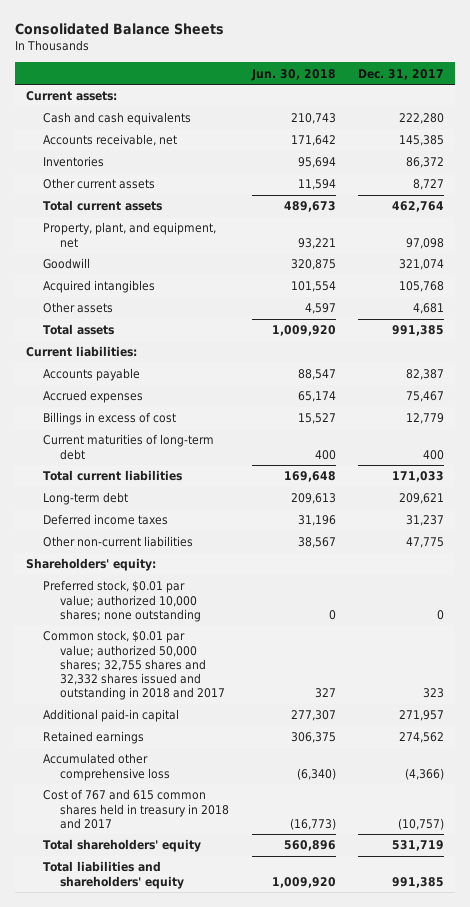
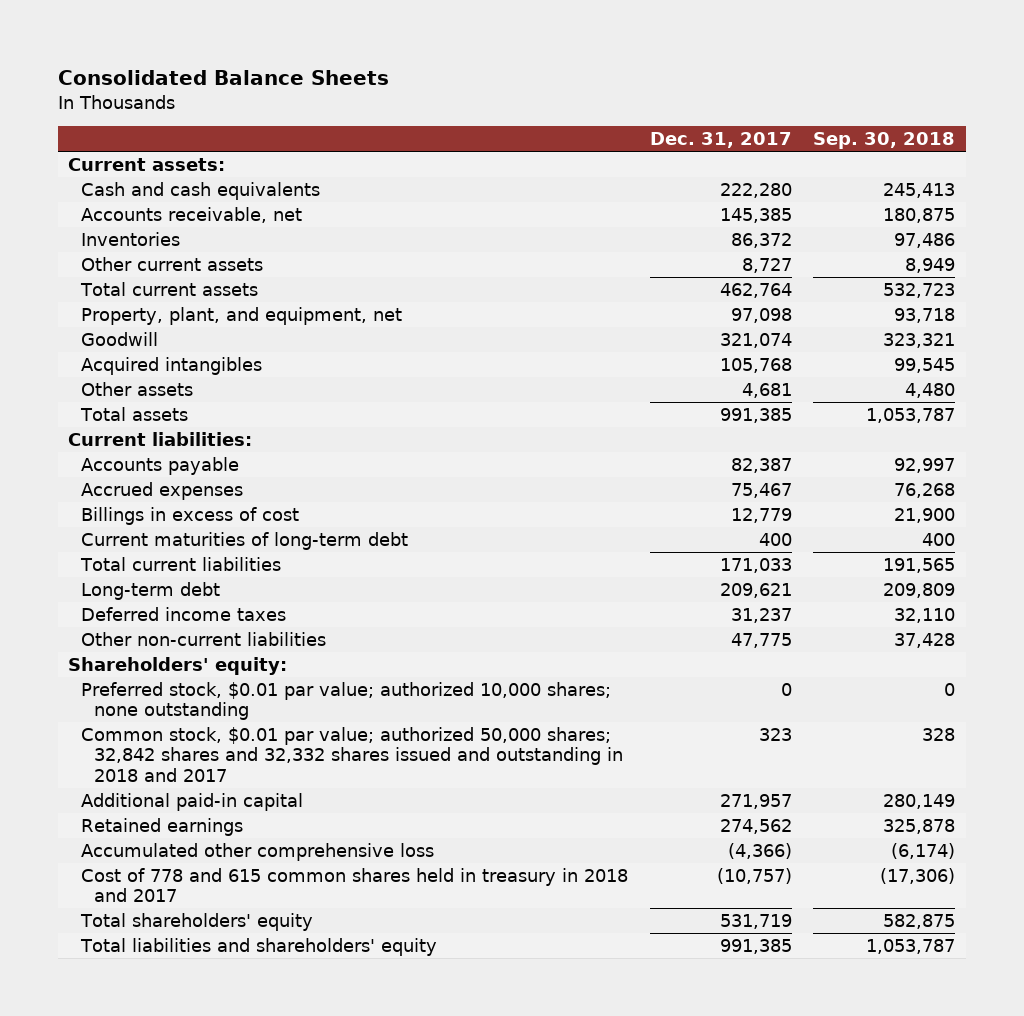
- | Jun. 30, 2018 | Dec. 31, 2017
+ | Dec. 31, 2017 | Sep. 30, 2018
- Common stock, $0.01 par value; authorized 50,000 shares; 32,755 shares and 32,332 shares issued and outstanding in 2018 and 2017 | 327 | 323
+ Common stock, $0.01 par value; authorized 50,000 shares; 32,842 shares and 32,332 shares issued and outstanding in 2018 and 2017 | 323 | 328
- Cost of 767 and 615 common shares held in treasury in 2018 and 2017 | (16,773) | (10,757)
+ Cost of 778 and 615 common shares held in treasury in 2018 and 2017 | (10,757) | (17,306)

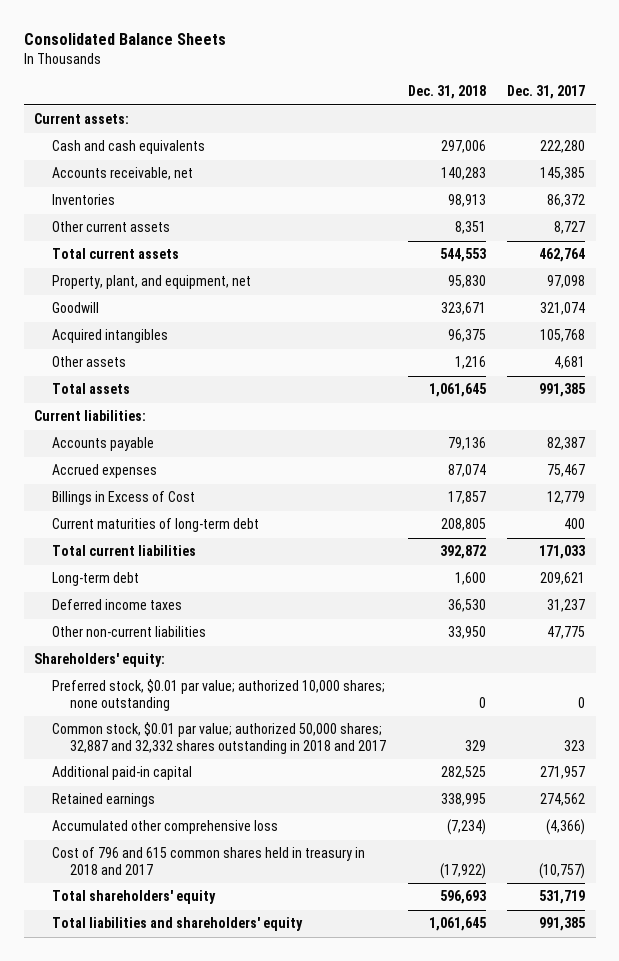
- | Dec. 31, 2017 | Sep. 30, 2018
+ | Dec. 31, 2018 | Dec. 31, 2017
- Billings in excess of cost | 12,779 | 21,900
+ Billings in Excess of Cost | 17,857 | 12,779
- Common stock, $0.01 par value; authorized 50,000 shares; 32,842 shares and 32,332 shares issued and outstanding in 2018 and 2017 | 323 | 328
+ Common stock, $0.01 par value; authorized 50,000 shares; 32,887 and 32,332 shares outstanding in 2018 and 2017 | 329 | 323
- Cost of 778 and 615 common shares held in treasury in 2018 and 2017 | (10,757) | (17,306)
+ Cost of 796 and 615 common shares held in treasury in 2018 and 2017 | (17,922) | (10,757)

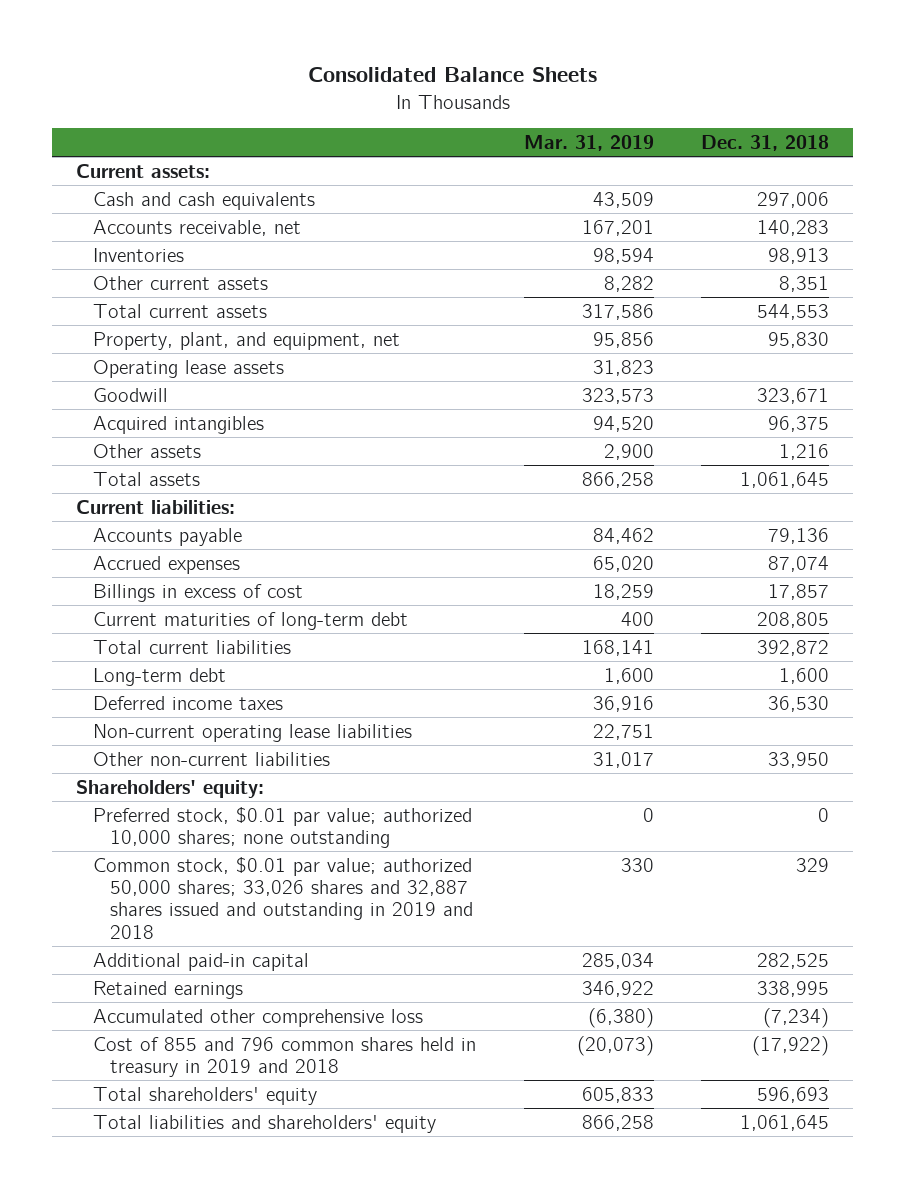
- | Dec. 31, 2018 | Dec. 31, 2017
+ | Mar. 31, 2019 | Dec. 31, 2018
+ Operating lease assets | 31,823 |
- Billings in Excess of Cost | 17,857 | 12,779
+ Billings in excess of cost | 18,259 | 17,857
+ Non-current operating lease liabilities | 22,751 |
- Common stock, $0.01 par value; authorized 50,000 shares; 32,887 and 32,332 shares outstanding in 2018 and 2017 | 329 | 323
+ Common stock, $0.01 par value; authorized 50,000 shares; 33,026 shares and 32,887 shares issued and outstanding in 2019 and 2018 | 330 | 329
- Cost of 796 and 615 common shares held in treasury in 2018 and 2017 | (17,922) | (10,757)
+ Cost of 855 and 796 common shares held in treasury in 2019 and 2018 | (20,073) | (17,922)

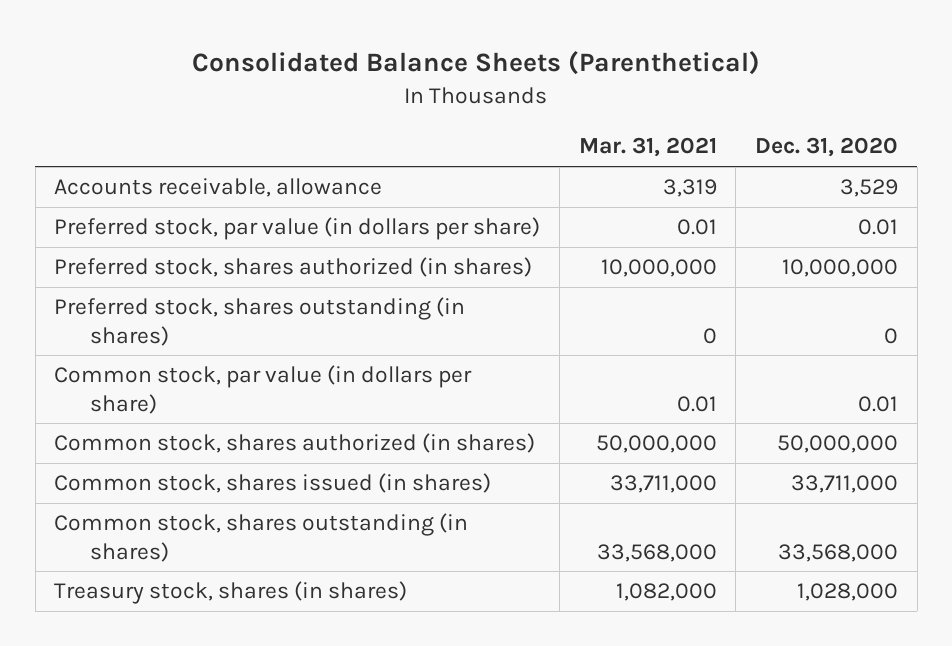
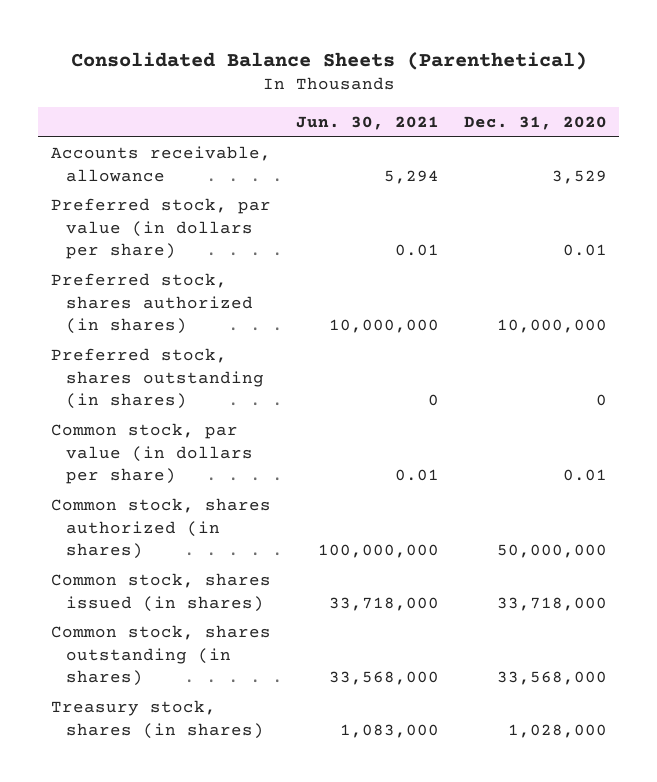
- | Mar. 31, 2021 | Dec. 31, 2020
+ | Jun. 30, 2021 | Dec. 31, 2020
- Common stock, shares issued (in shares) | 33,711,000 | 33,711,000
+ Common stock, shares issued (in shares) | 33,718,000 | 33,718,000

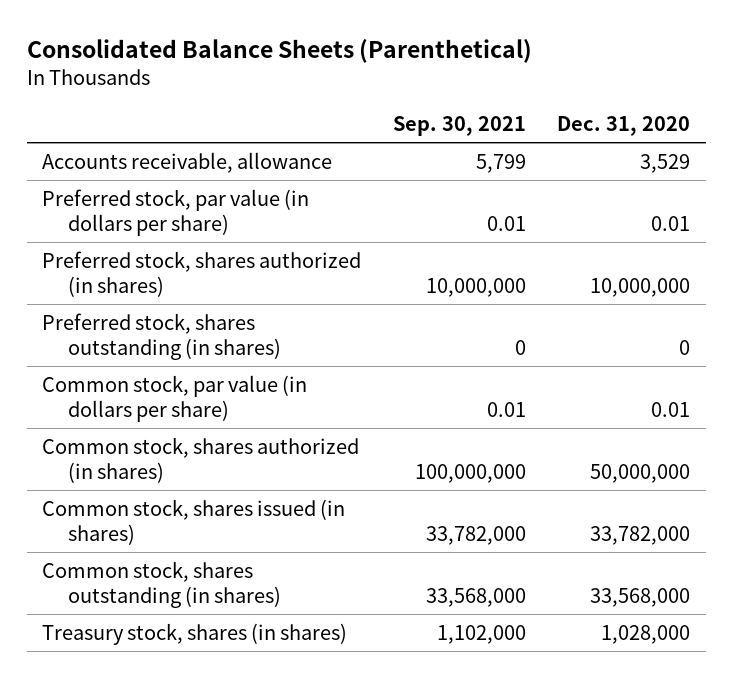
- | Jun. 30, 2021 | Dec. 31, 2020
+ | Sep. 30, 2021 | Dec. 31, 2020
- Common stock, shares issued (in shares) | 33,718,000 | 33,718,000
+ Common stock, shares issued (in shares) | 33,782,000 | 33,782,000

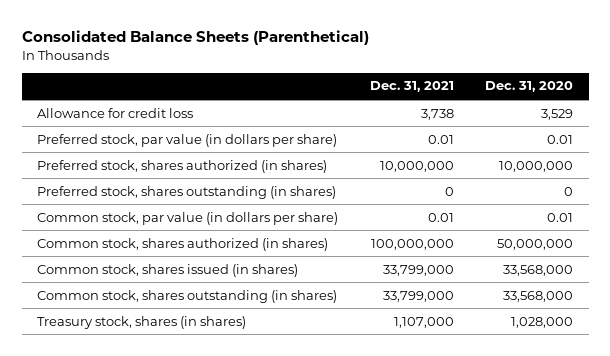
- | Sep. 30, 2021 | Dec. 31, 2020
+ | Dec. 31, 2021 | Dec. 31, 2020
- Accounts receivable, allowance | 5,799 | 3,529
+ Allowance for credit loss | 3,738 | 3,529
- Common stock, shares issued (in shares) | 33,782,000 | 33,782,000
+ Common stock, shares issued (in shares) | 33,799,000 | 33,568,000

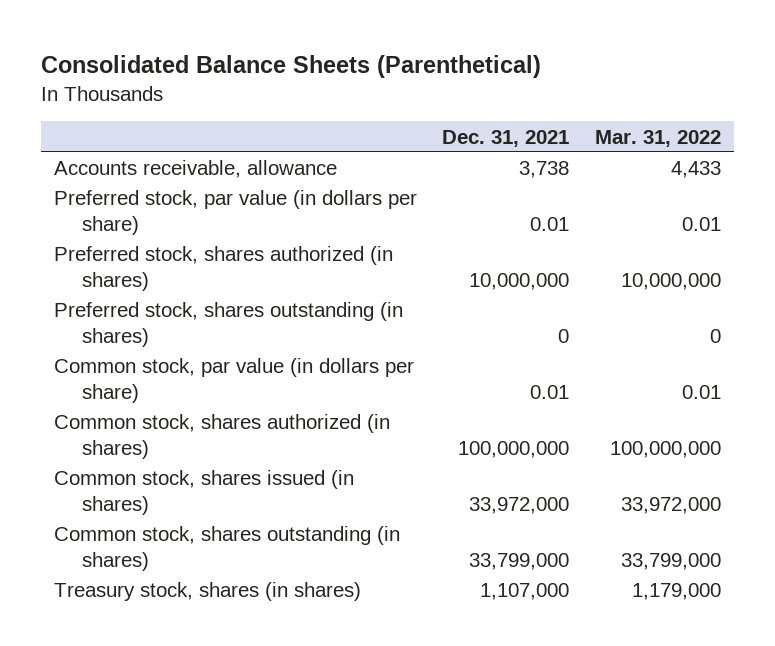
- | Dec. 31, 2021 | Dec. 31, 2020
+ | Dec. 31, 2021 | Mar. 31, 2022
- Allowance for credit loss | 3,738 | 3,529
+ Accounts receivable, allowance | 3,738 | 4,433
- Common stock, shares issued (in shares) | 33,799,000 | 33,568,000
+ Common stock, shares issued (in shares) | 33,972,000 | 33,972,000

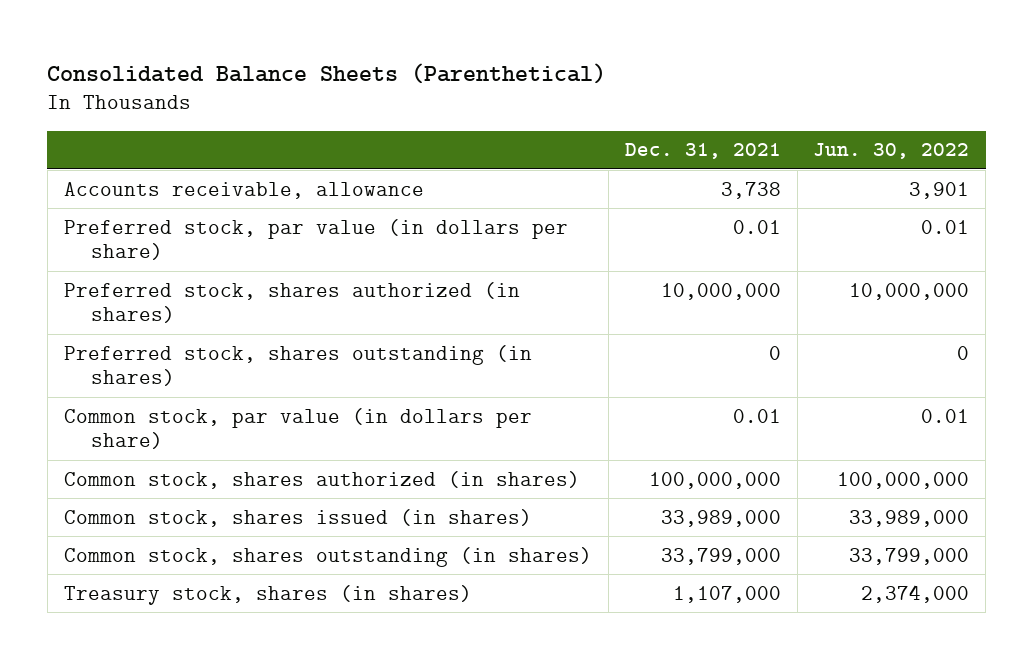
- | Dec. 31, 2021 | Mar. 31, 2022
+ | Dec. 31, 2021 | Jun. 30, 2022
- Common stock, shares issued (in shares) | 33,972,000 | 33,972,000
+ Common stock, shares issued (in shares) | 33,989,000 | 33,989,000

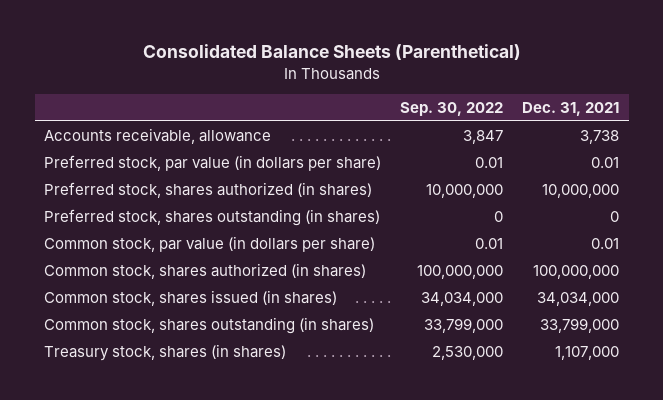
- | Dec. 31, 2021 | Jun. 30, 2022
+ | Sep. 30, 2022 | Dec. 31, 2021
- Common stock, shares issued (in shares) | 33,989,000 | 33,989,000
+ Common stock, shares issued (in shares) | 34,034,000 | 34,034,000

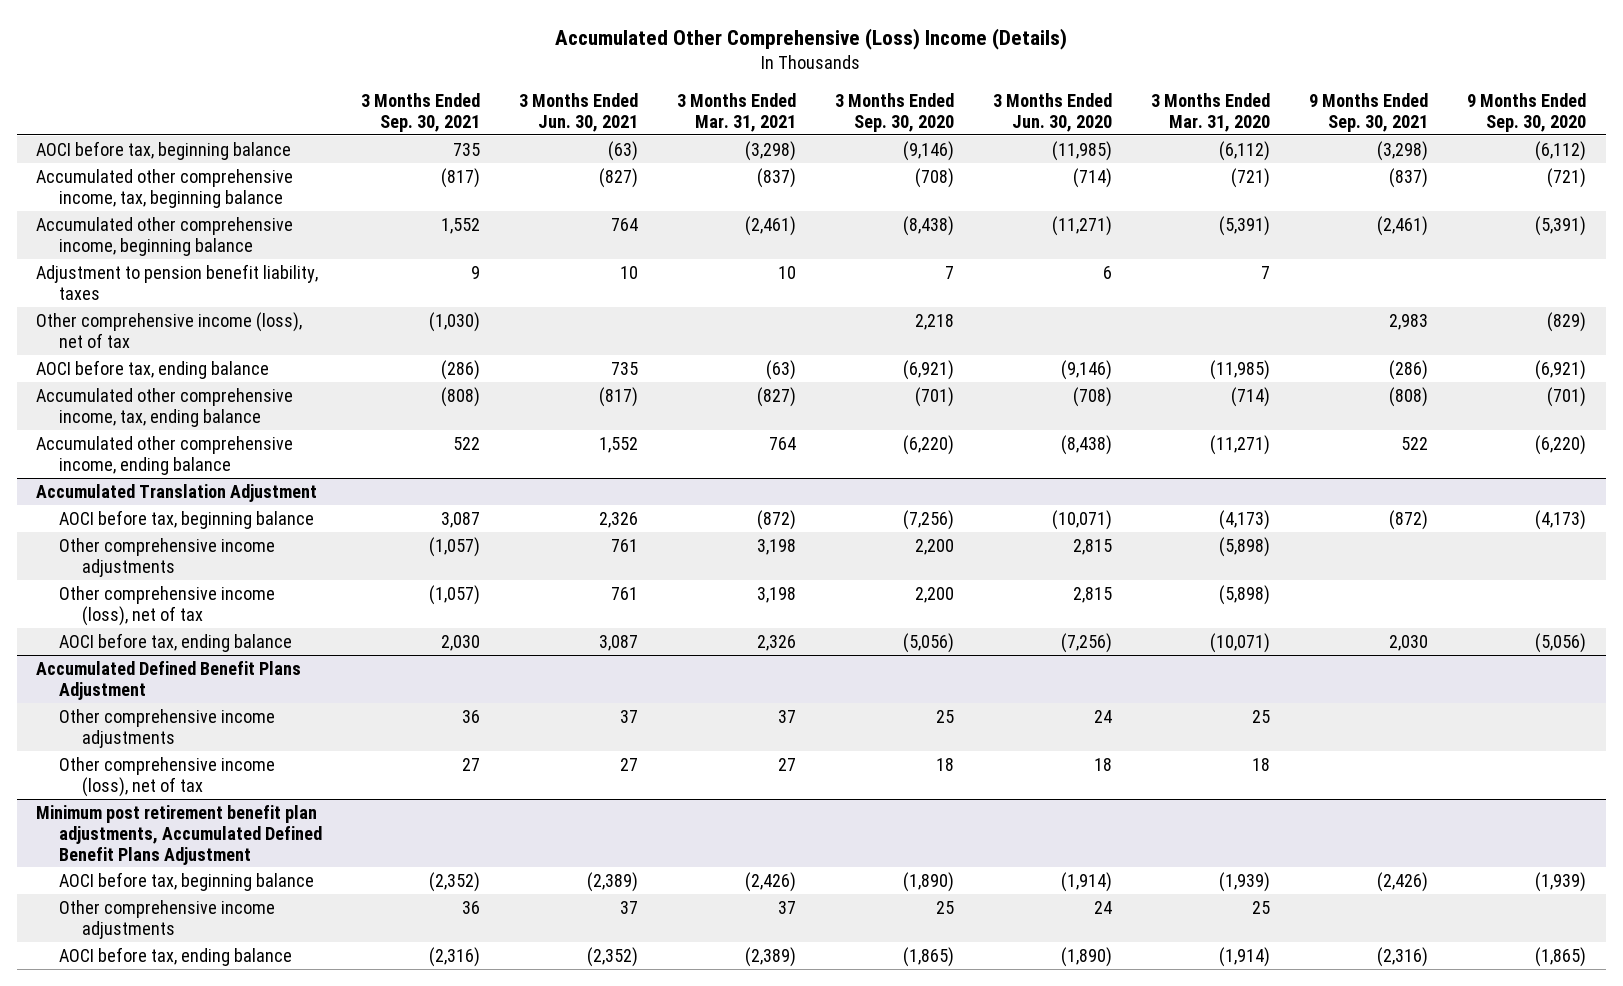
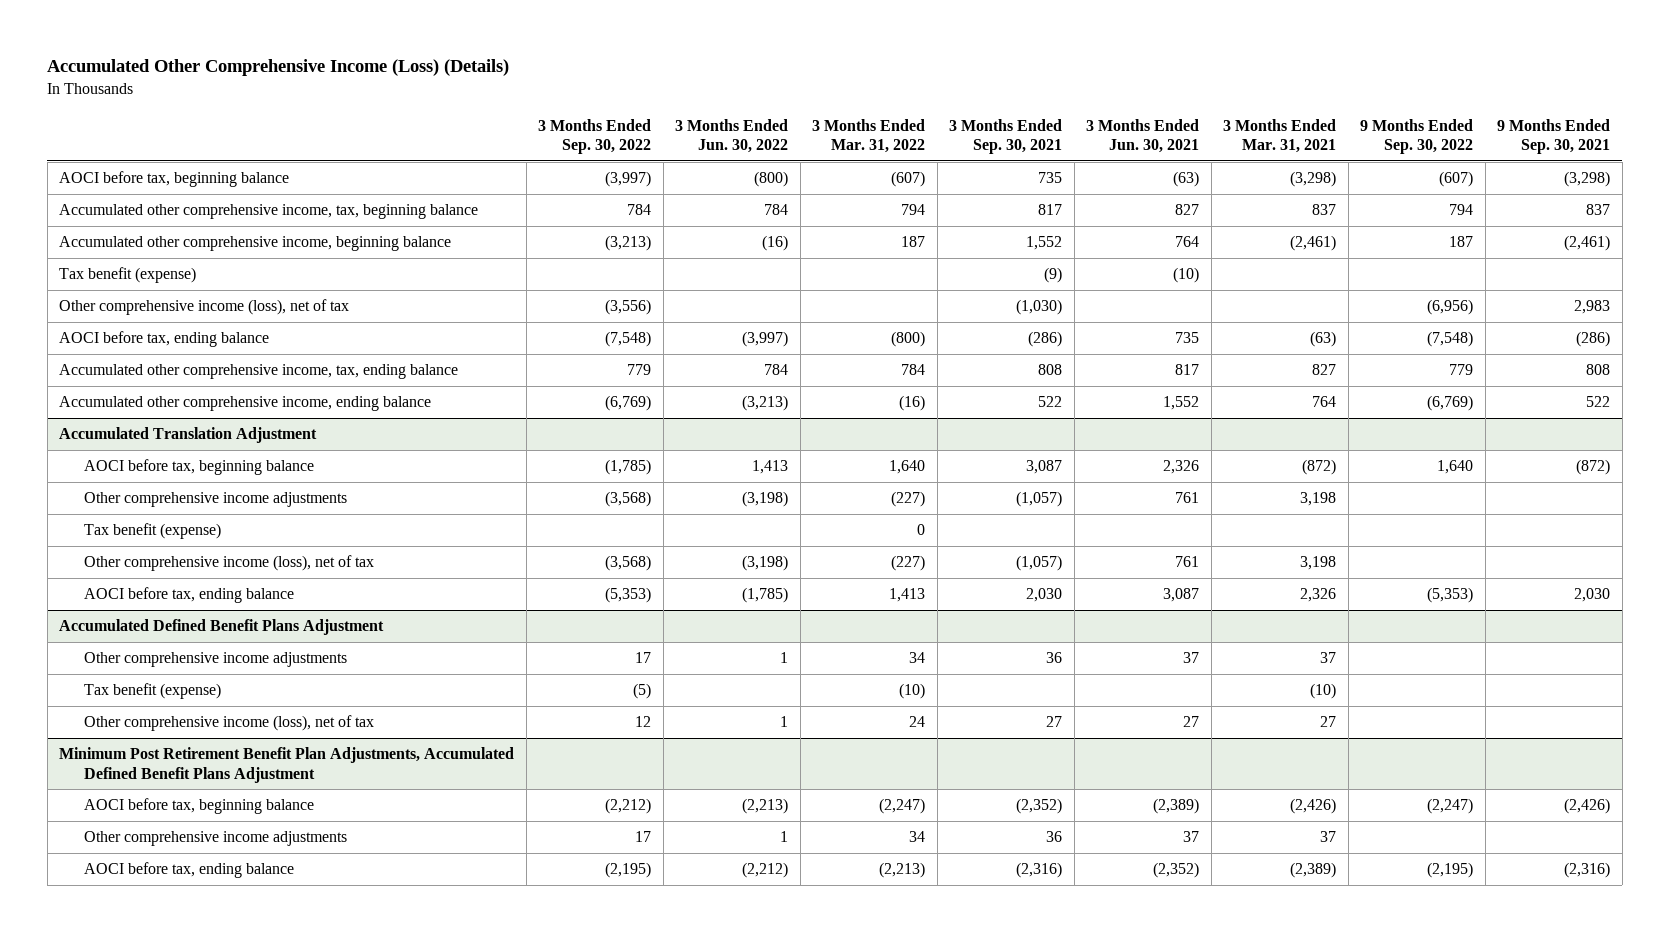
- Accumulated Other Comprehensive (Loss) Income (Details)
+ Accumulated Other Comprehensive Income (Loss) (Details)
- | 3 Months Ended Sep. 30, 2021 | 3 Months Ended Jun. 30, 2021 | 3 Months Ended Mar. 31, 2021 | 3 Months Ended Sep. 30, 2020 | 3 Months Ended Jun. 30, 2020 | 3 Months Ended Mar. 31, 2020 | 9 Months Ended Sep. 30, 2021 | 9 Months Ended Sep. 30, 2020
+ | 3 Months Ended Sep. 30, 2022 | 3 Months Ended Jun. 30, 2022 | 3 Months Ended Mar. 31, 2022 | 3 Months Ended Sep. 30, 2021 | 3 Months Ended Jun. 30, 2021 | 3 Months Ended Mar. 31, 2021 | 9 Months Ended Sep. 30, 2022 | 9 Months Ended Sep. 30, 2021
- Accumulated other comprehensive income, tax, beginning balance | (817) | (827) | (837) | (708) | (714) | (721) | (837) | (721)
+ Accumulated other comprehensive income, tax, beginning balance | 784 | 784 | 794 | 817 | 827 | 837 | 794 | 837
- Adjustment to pension benefit liability, taxes | 9 | 10 | 10 | 7 | 6 | 7 | |
+ Tax benefit (expense) | | | | (9) | (10) | | |
- Accumulated other comprehensive income, tax, ending balance | (808) | (817) | (827) | (701) | (708) | (714) | (808) | (701)
+ Accumulated other comprehensive income, tax, ending balance | 779 | 784 | 784 | 808 | 817 | 827 | 779 | 808
@ Accumulated Translation Adjustment
+ Tax benefit (expense) | | | 0 | | | | |
@ Accumulated Defined Benefit Plans Adjustment
+ Tax benefit (expense) | (5) | | (10) | | | (10) | |
- Minimum post retirement benefit plan adjustments, Accumulated Defined Benefit Plans Adjustment
+ Minimum Post Retirement Benefit Plan Adjustments, Accumulated Defined Benefit Plans Adjustment

